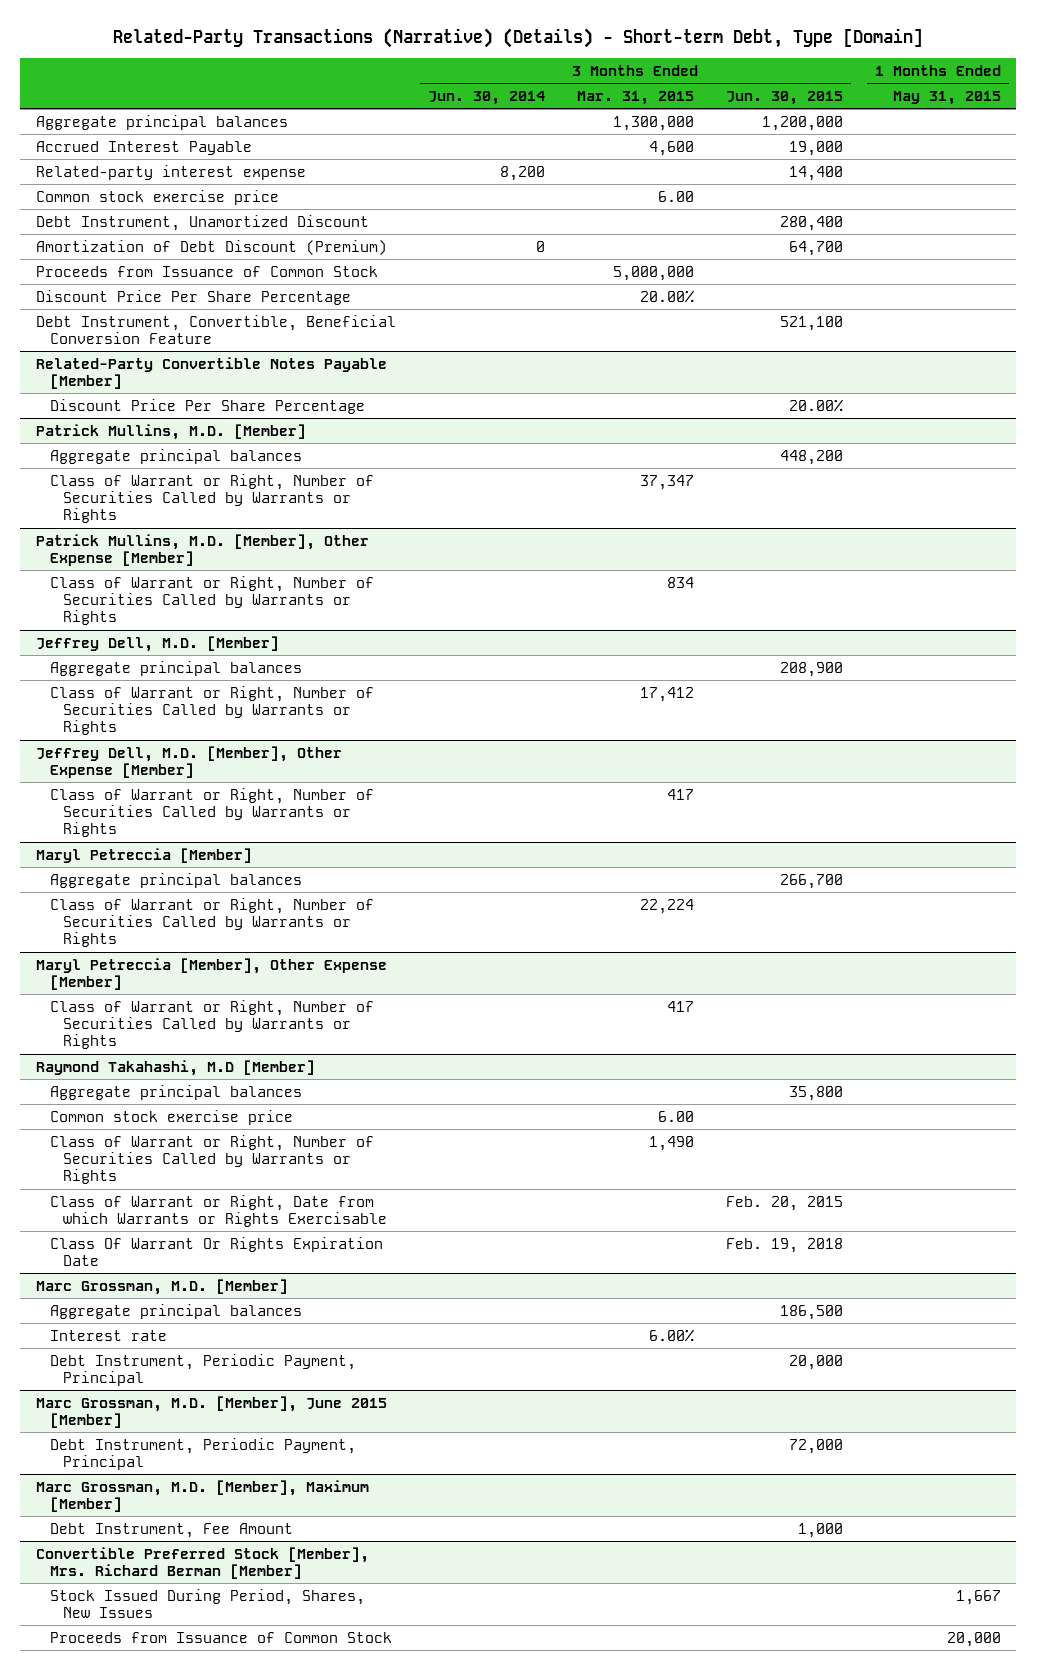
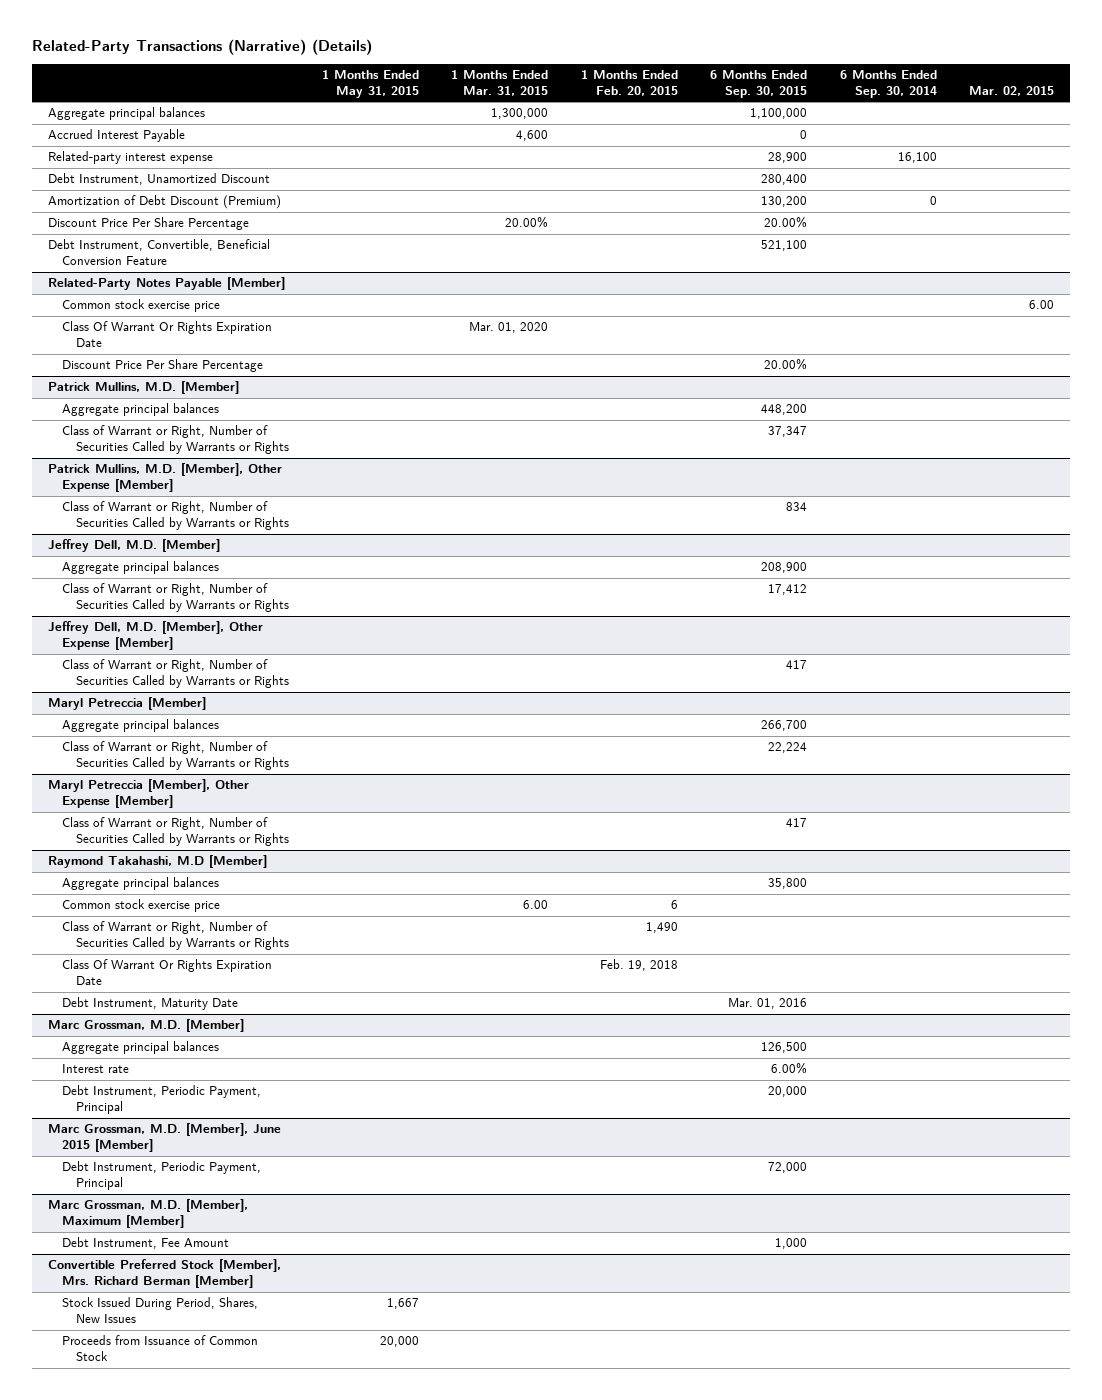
- Related-Party Transactions (Narrative) (Details) - Short-term Debt, Type [Domain]
+ Related-Party Transactions (Narrative) (Details)
- | 3 Months Ended Jun. 30, 2014 | 3 Months Ended Mar. 31, 2015 | 3 Months Ended Jun. 30, 2015 | 1 Months Ended May 31, 2015
+ | 1 Months Ended May 31, 2015 | 1 Months Ended Mar. 31, 2015 | 1 Months Ended Feb. 20, 2015 | 6 Months Ended Sep. 30, 2015 | 6 Months Ended Sep. 30, 2014 | Mar. 02, 2015
- Common stock exercise price | | 6.00 | |
- Proceeds from Issuance of Common Stock | | 5,000,000 | |
- Related-Party Convertible Notes Payable [Member]
+ Related-Party Notes Payable [Member]
+ Common stock exercise price | | | | | | 6.00
+ Class Of Warrant Or Rights Expiration Date | | Mar. 01, 2020 | | | |
@ Raymond Takahashi, M.D [Member]
- Class of Warrant or Right, Date from which Warrants or Rights Exercisable | | | Feb. 20, 2015 |
+ Debt Instrument, Maturity Date | | | | Mar. 01, 2016 | |

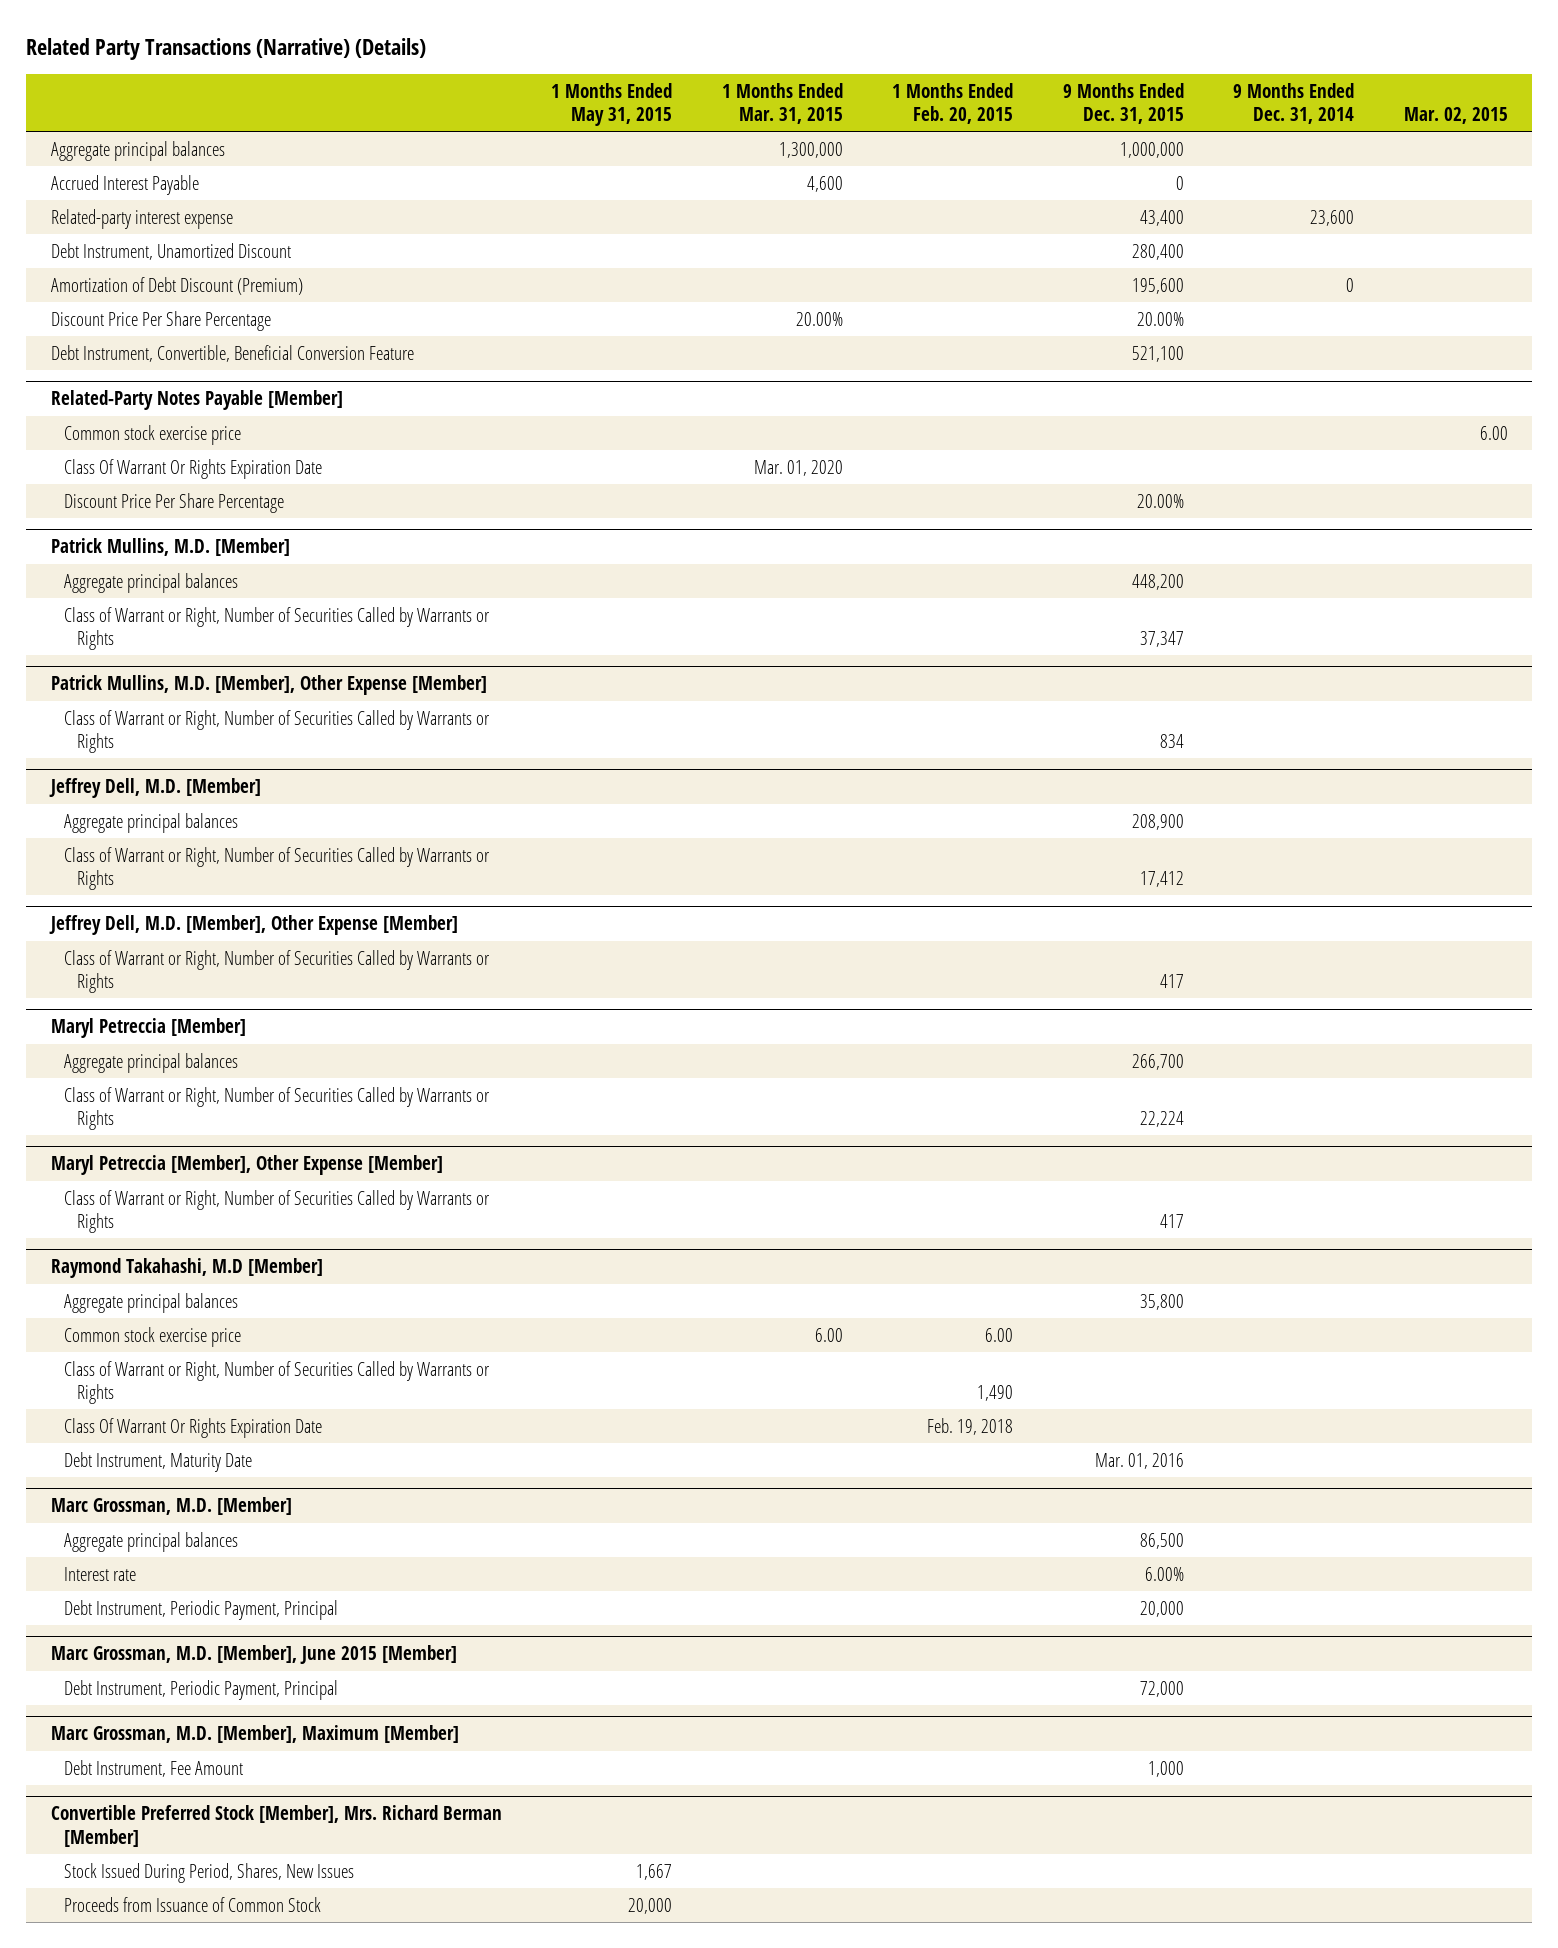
- Related-Party Transactions (Narrative) (Details)
+ Related Party Transactions (Narrative) (Details)
- | 1 Months Ended May 31, 2015 | 1 Months Ended Mar. 31, 2015 | 1 Months Ended Feb. 20, 2015 | 6 Months Ended Sep. 30, 2015 | 6 Months Ended Sep. 30, 2014 | Mar. 02, 2015
+ | 1 Months Ended May 31, 2015 | 1 Months Ended Mar. 31, 2015 | 1 Months Ended Feb. 20, 2015 | 9 Months Ended Dec. 31, 2015 | 9 Months Ended Dec. 31, 2014 | Mar. 02, 2015
@ Raymond Takahashi, M.D [Member]
- Common stock exercise price | | 6.00 | 6 | | |
+ Common stock exercise price | | 6.00 | 6.00 | | |

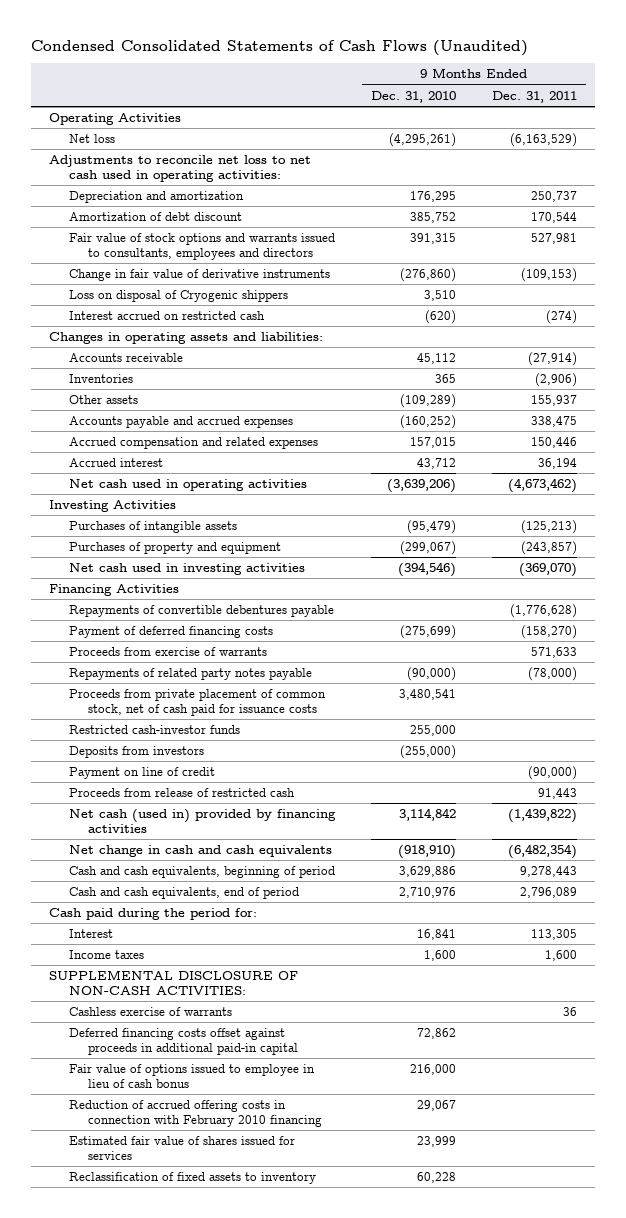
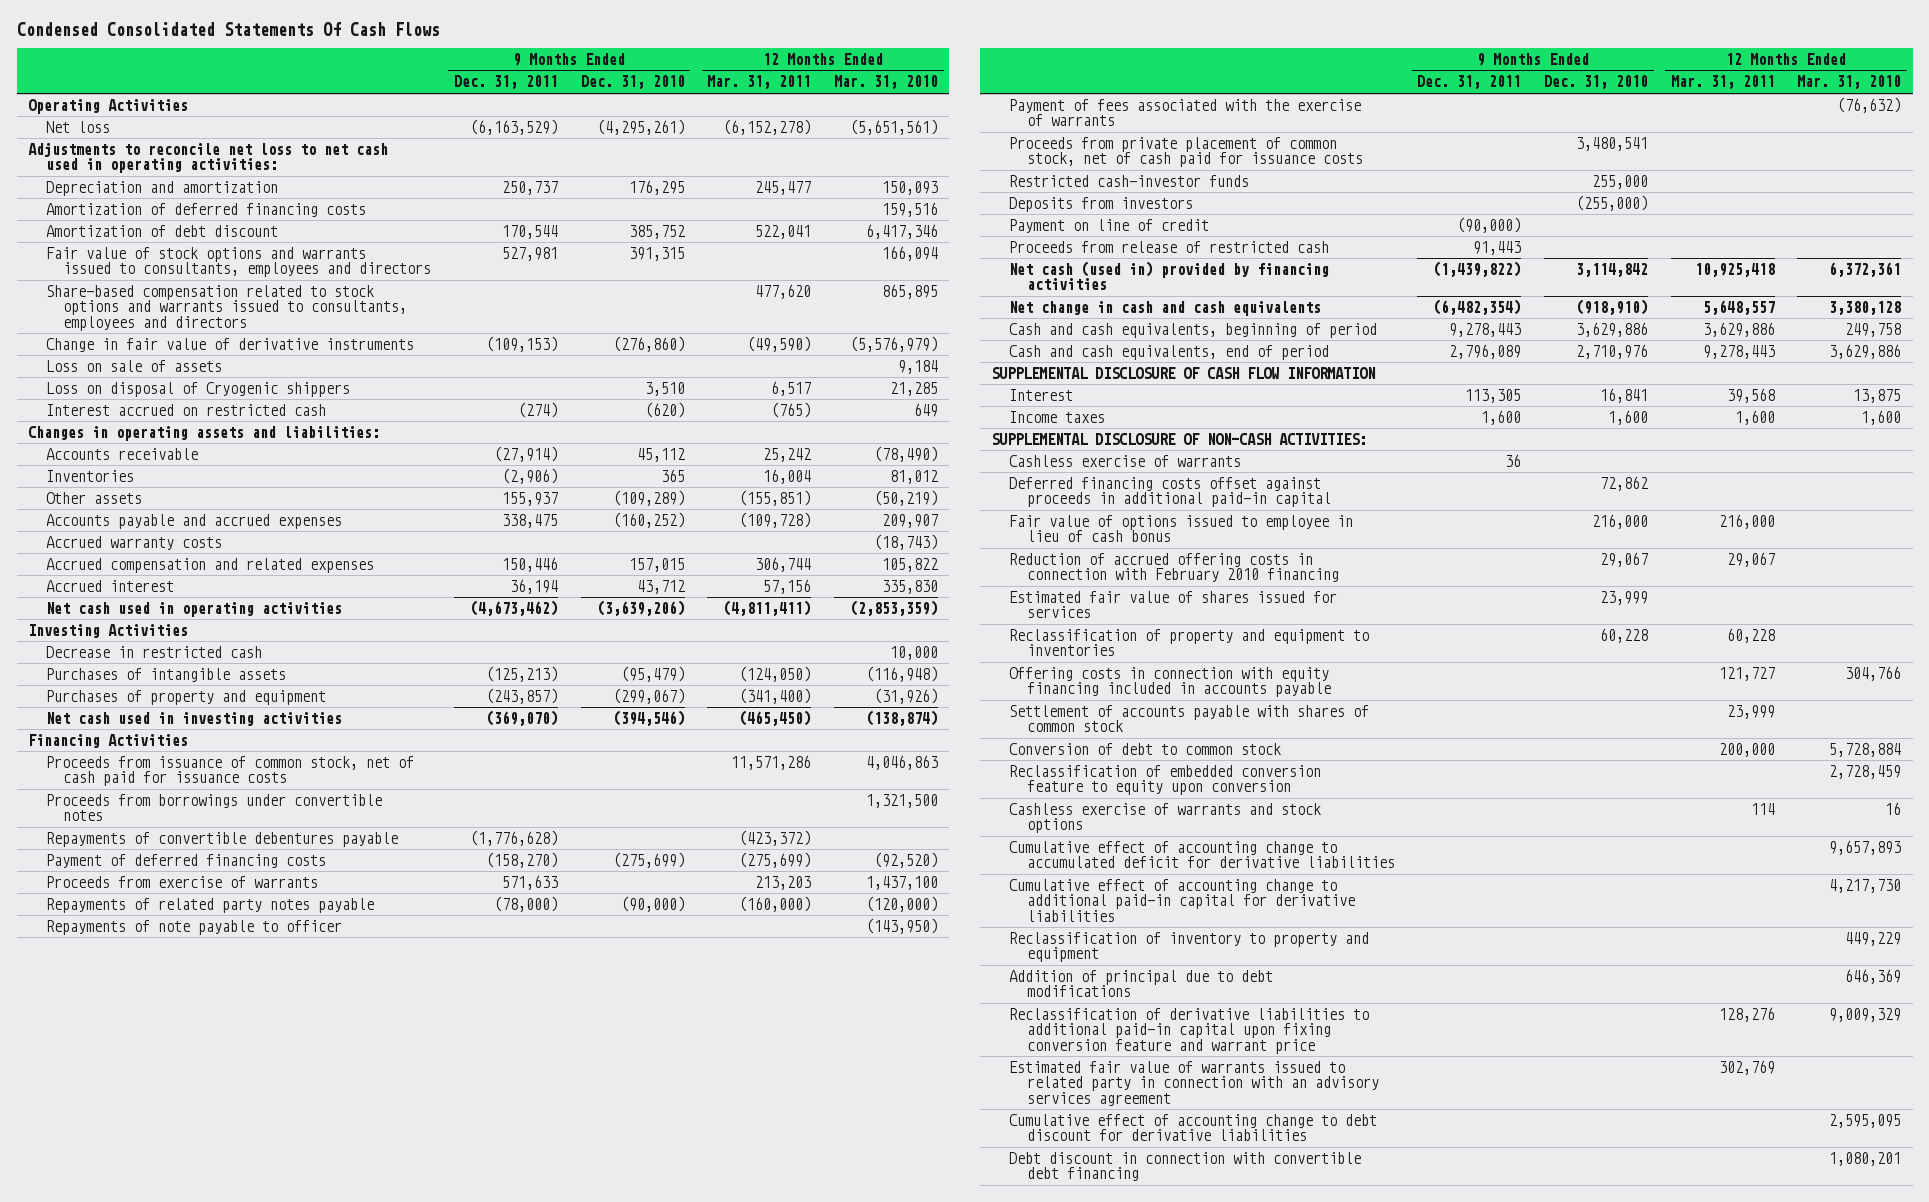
- Condensed Consolidated Statements of Cash Flows (Unaudited)
+ Condensed Consolidated Statements Of Cash Flows
- | 9 Months Ended Dec. 31, 2010 | 9 Months Ended Dec. 31, 2011
+ | 9 Months Ended Dec. 31, 2011 | 9 Months Ended Dec. 31, 2010 | 12 Months Ended Mar. 31, 2011 | 12 Months Ended Mar. 31, 2010
+ Amortization of deferred financing costs | | | | 159,516
+ Share-based compensation related to stock options and warrants issued to consultants, employees and directors | | | 477,620 | 865,895
+ Loss on sale of assets | | | | 9,184
+ Accrued warranty costs | | | | (18,743)
+ Decrease in restricted cash | | | | 10,000
+ Proceeds from issuance of common stock, net of cash paid for issuance costs | | | 11,571,286 | 4,046,863
+ Proceeds from borrowings under convertible notes | | | | 1,321,500
+ Repayments of note payable to officer | | | | (143,950)
+ Payment of fees associated with the exercise of warrants | | | | (76,632)
- Cash paid during the period for:
+ SUPPLEMENTAL DISCLOSURE OF CASH FLOW INFORMATION
- Reclassification of fixed assets to inventory | 60,228 |
+ Reclassification of property and equipment to inventories | | 60,228 | 60,228 |
+ Offering costs in connection with equity financing included in accounts payable | | | 121,727 | 304,766
+ Settlement of accounts payable with shares of common stock | | | 23,999 |
+ Conversion of debt to common stock | | | 200,000 | 5,728,884
+ Reclassification of embedded conversion feature to equity upon conversion | | | | 2,728,459
+ Cashless exercise of warrants and stock options | | | 114 | 16
+ Cumulative effect of accounting change to accumulated deficit for derivative liabilities | | | | 9,657,893
+ Cumulative effect of accounting change to additional paid-in capital for derivative liabilities | | | | 4,217,730
+ Reclassification of inventory to property and equipment | | | | 449,229
+ Addition of principal due to debt modifications | | | | 646,369
+ Reclassification of derivative liabilities to additional paid-in capital upon fixing conversion feature and warrant price | | | 128,276 | 9,009,329
+ Estimated fair value of warrants issued to related party in connection with an advisory services agreement | | | 302,769 |
+ Cumulative effect of accounting change to debt discount for derivative liabilities | | | | 2,595,095
+ Debt discount in connection with convertible debt financing | | | | 1,080,201

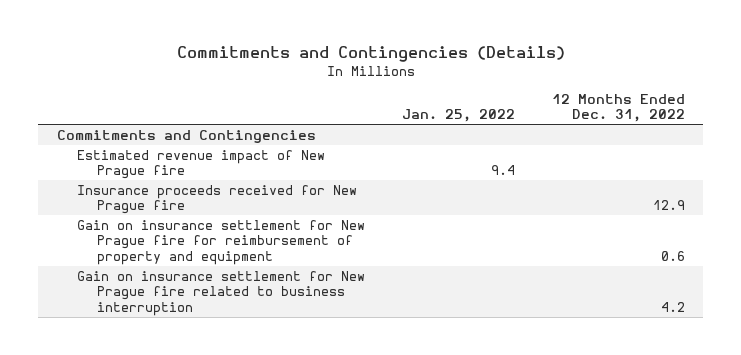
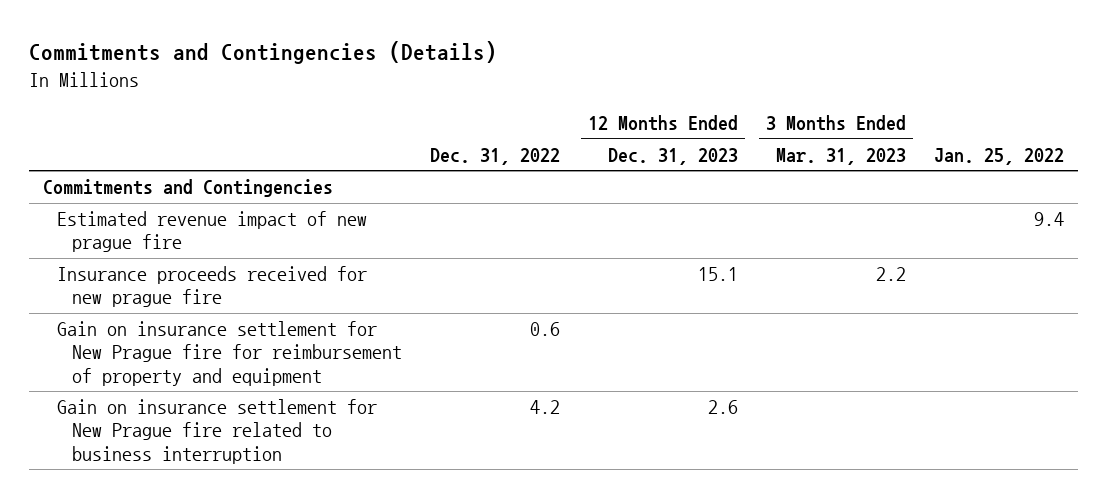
- | Jan. 25, 2022 | 12 Months Ended Dec. 31, 2022
+ | Dec. 31, 2022 | 12 Months Ended Dec. 31, 2023 | 3 Months Ended Mar. 31, 2023 | Jan. 25, 2022
- Estimated revenue impact of New Prague fire | 9.4 |
- Insurance proceeds received for New Prague fire | | 12.9
+ Estimated revenue impact of new prague fire | | | | 9.4
+ Insurance proceeds received for new prague fire | | 15.1 | 2.2 |

